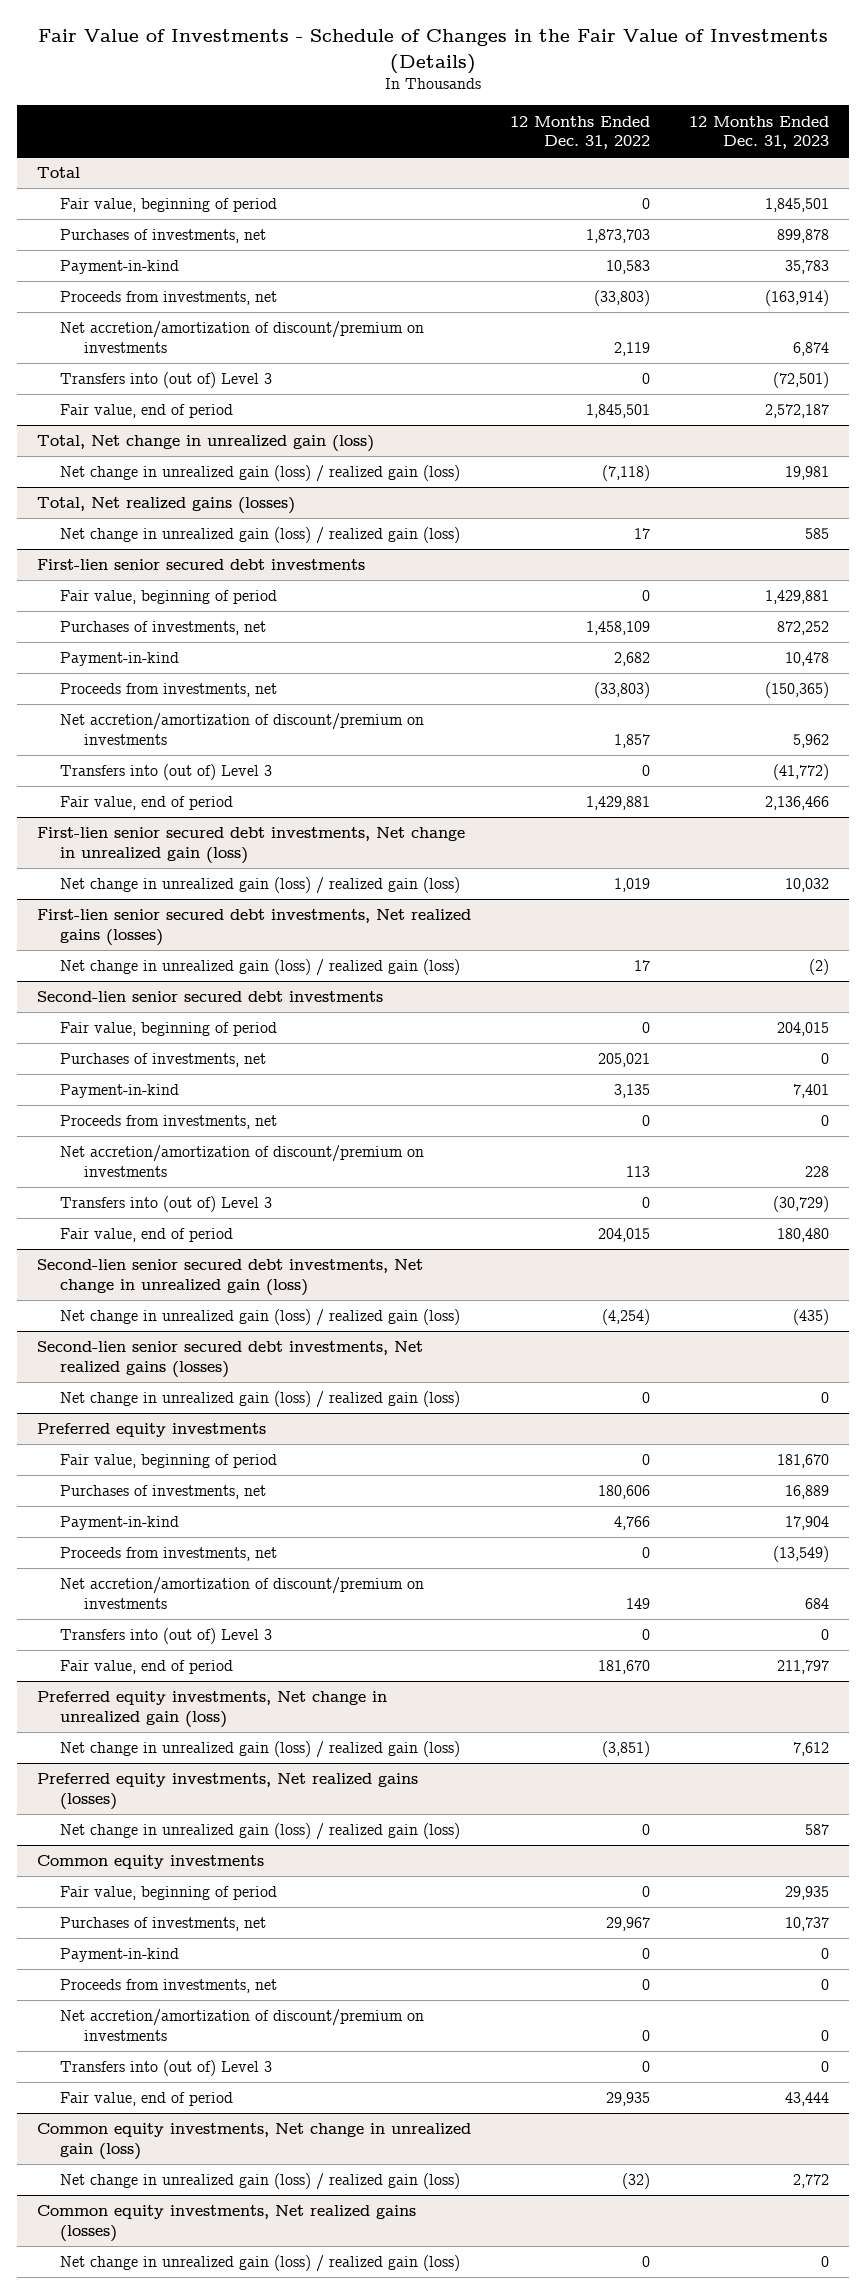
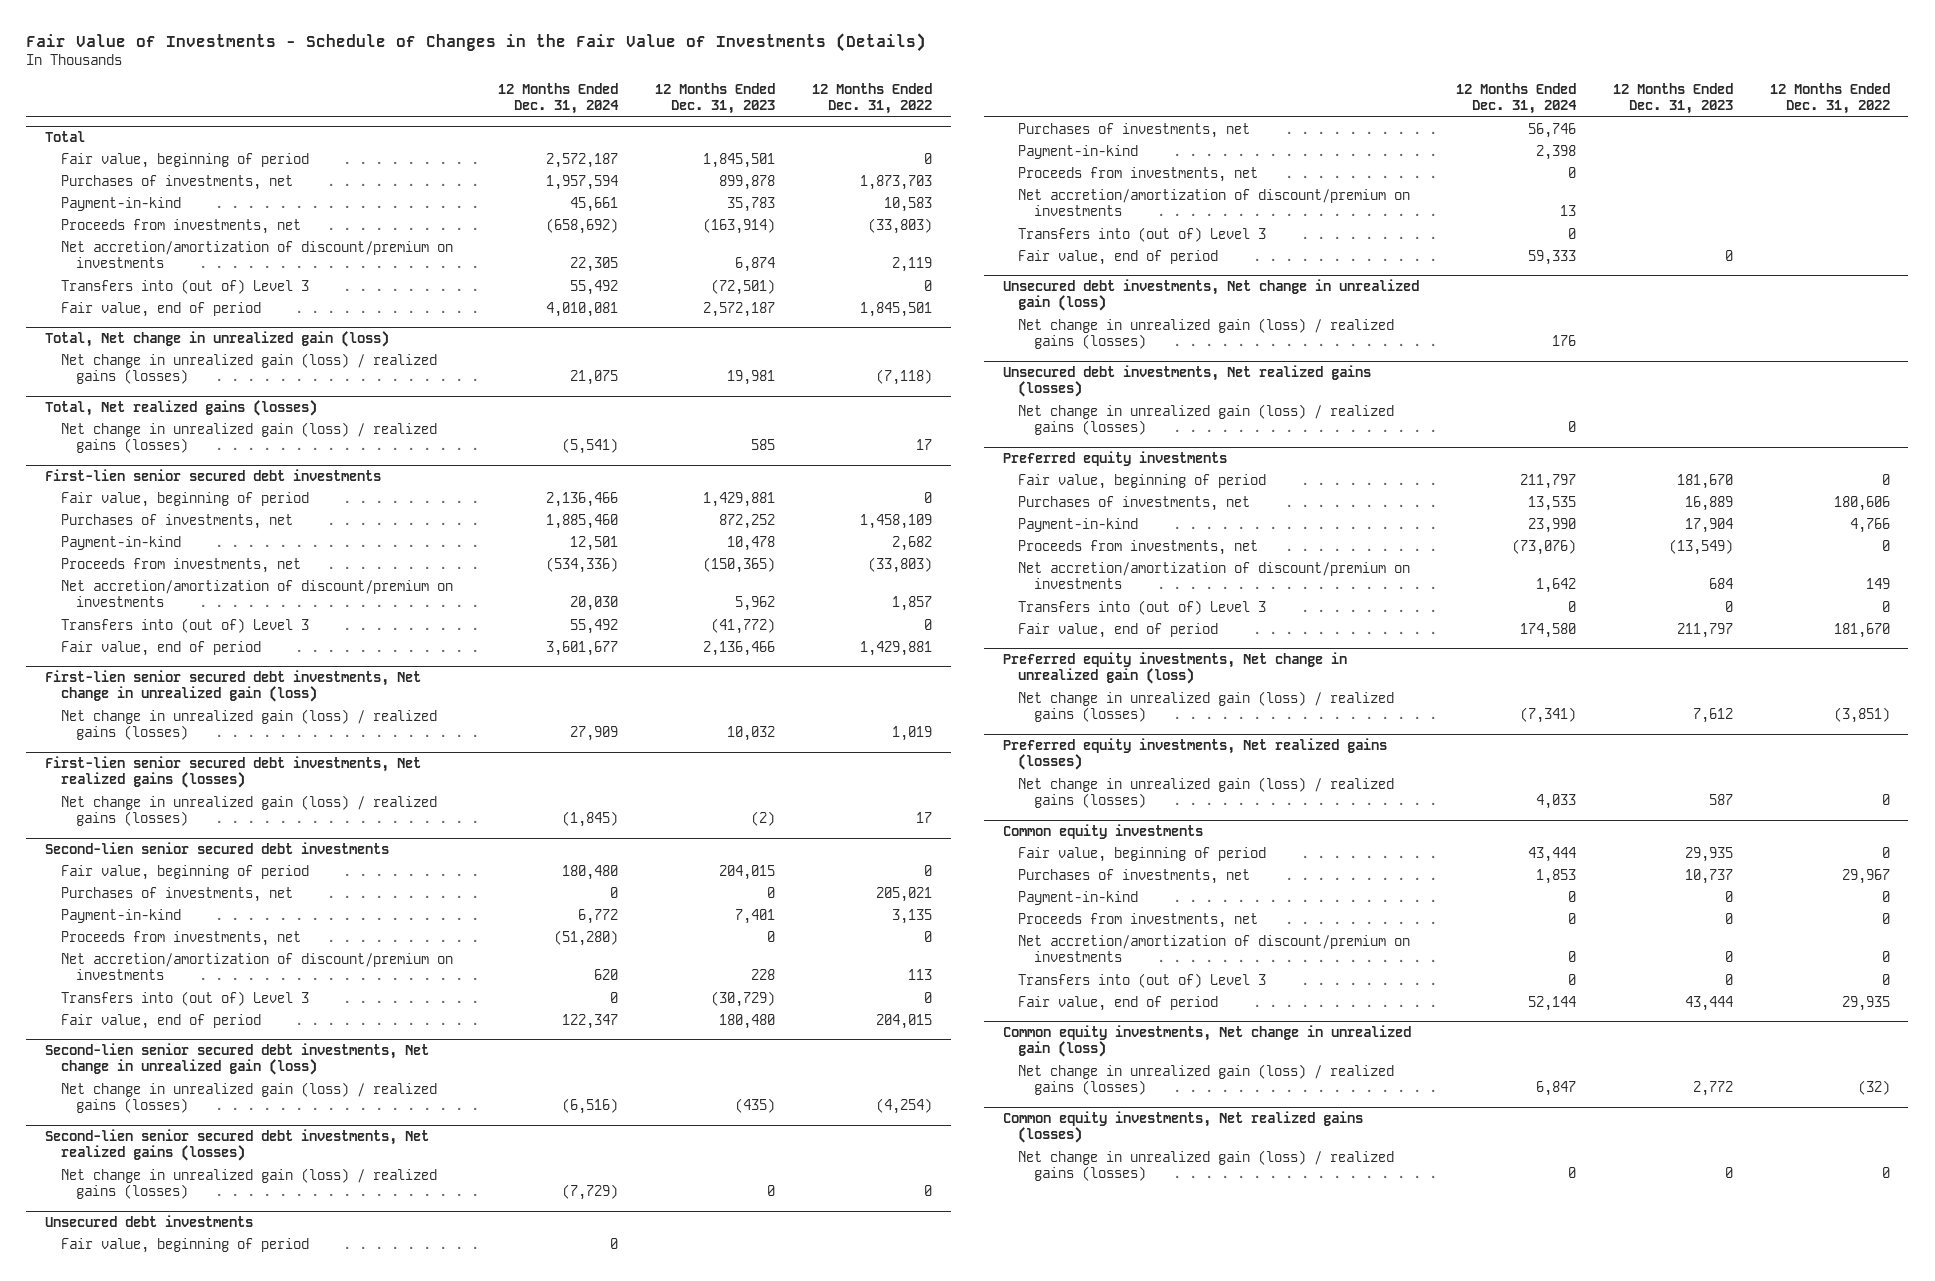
- | 12 Months Ended Dec. 31, 2022 | 12 Months Ended Dec. 31, 2023
+ | 12 Months Ended Dec. 31, 2024 | 12 Months Ended Dec. 31, 2023 | 12 Months Ended Dec. 31, 2022
@ Total, Net change in unrealized gain (loss)
- Net change in unrealized gain (loss) / realized gain (loss) | (7,118) | 19,981
+ Net change in unrealized gain (loss) / realized gains (losses) | 21,075 | 19,981 | (7,118)
@ Total, Net realized gains (losses)
- Net change in unrealized gain (loss) / realized gain (loss) | 17 | 585
+ Net change in unrealized gain (loss) / realized gains (losses) | (5,541) | 585 | 17
@ First-lien senior secured debt investments, Net change in unrealized gain (loss)
- Net change in unrealized gain (loss) / realized gain (loss) | 1,019 | 10,032
+ Net change in unrealized gain (loss) / realized gains (losses) | 27,909 | 10,032 | 1,019
@ First-lien senior secured debt investments, Net realized gains (losses)
- Net change in unrealized gain (loss) / realized gain (loss) | 17 | (2)
+ Net change in unrealized gain (loss) / realized gains (losses) | (1,845) | (2) | 17
@ Second-lien senior secured debt investments, Net change in unrealized gain (loss)
- Net change in unrealized gain (loss) / realized gain (loss) | (4,254) | (435)
+ Net change in unrealized gain (loss) / realized gains (losses) | (6,516) | (435) | (4,254)
@ Second-lien senior secured debt investments, Net realized gains (losses)
- Net change in unrealized gain (loss) / realized gain (loss) | 0 | 0
+ Net change in unrealized gain (loss) / realized gains (losses) | (7,729) | 0 | 0
+ Unsecured debt investments
+ Fair value, beginning of period | 0 | |
+ Purchases of investments, net | 56,746 | |
+ Payment-in-kind | 2,398 | |
+ Proceeds from investments, net | 0 | |
+ Net accretion/amortization of discount/premium on investments | 13 | |
+ Transfers into (out of) Level 3 | 0 | |
+ Fair value, end of period | 59,333 | 0 |
+ Unsecured debt investments, Net change in unrealized gain (loss)
+ Net change in unrealized gain (loss) / realized gains (losses) | 176 | |
+ Unsecured debt investments, Net realized gains (losses)
+ Net change in unrealized gain (loss) / realized gains (losses) | 0 | |
@ Preferred equity investments, Net change in unrealized gain (loss)
- Net change in unrealized gain (loss) / realized gain (loss) | (3,851) | 7,612
+ Net change in unrealized gain (loss) / realized gains (losses) | (7,341) | 7,612 | (3,851)
@ Preferred equity investments, Net realized gains (losses)
- Net change in unrealized gain (loss) / realized gain (loss) | 0 | 587
+ Net change in unrealized gain (loss) / realized gains (losses) | 4,033 | 587 | 0
@ Common equity investments, Net change in unrealized gain (loss)
- Net change in unrealized gain (loss) / realized gain (loss) | (32) | 2,772
+ Net change in unrealized gain (loss) / realized gains (losses) | 6,847 | 2,772 | (32)
@ Common equity investments, Net realized gains (losses)
- Net change in unrealized gain (loss) / realized gain (loss) | 0 | 0
+ Net change in unrealized gain (loss) / realized gains (losses) | 0 | 0 | 0

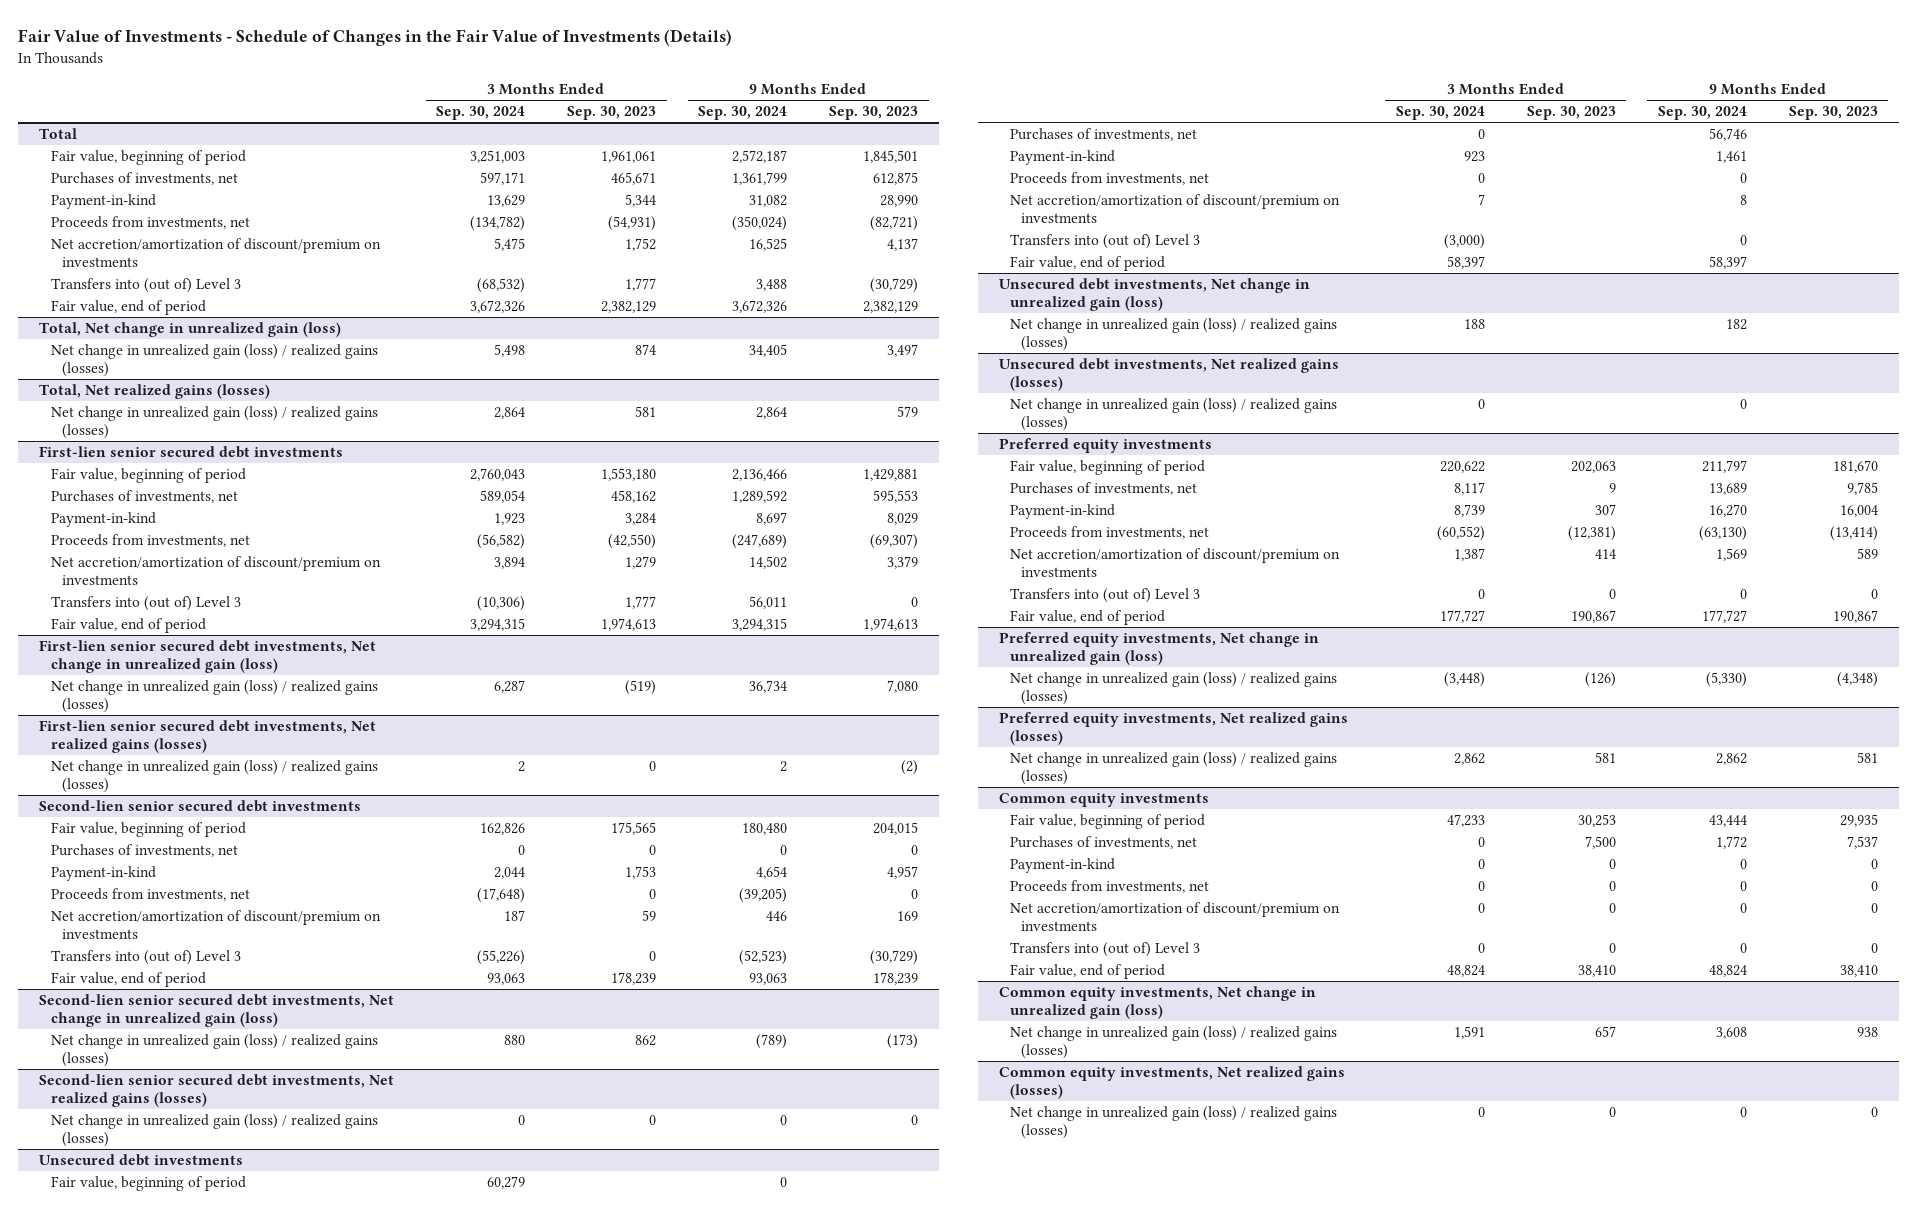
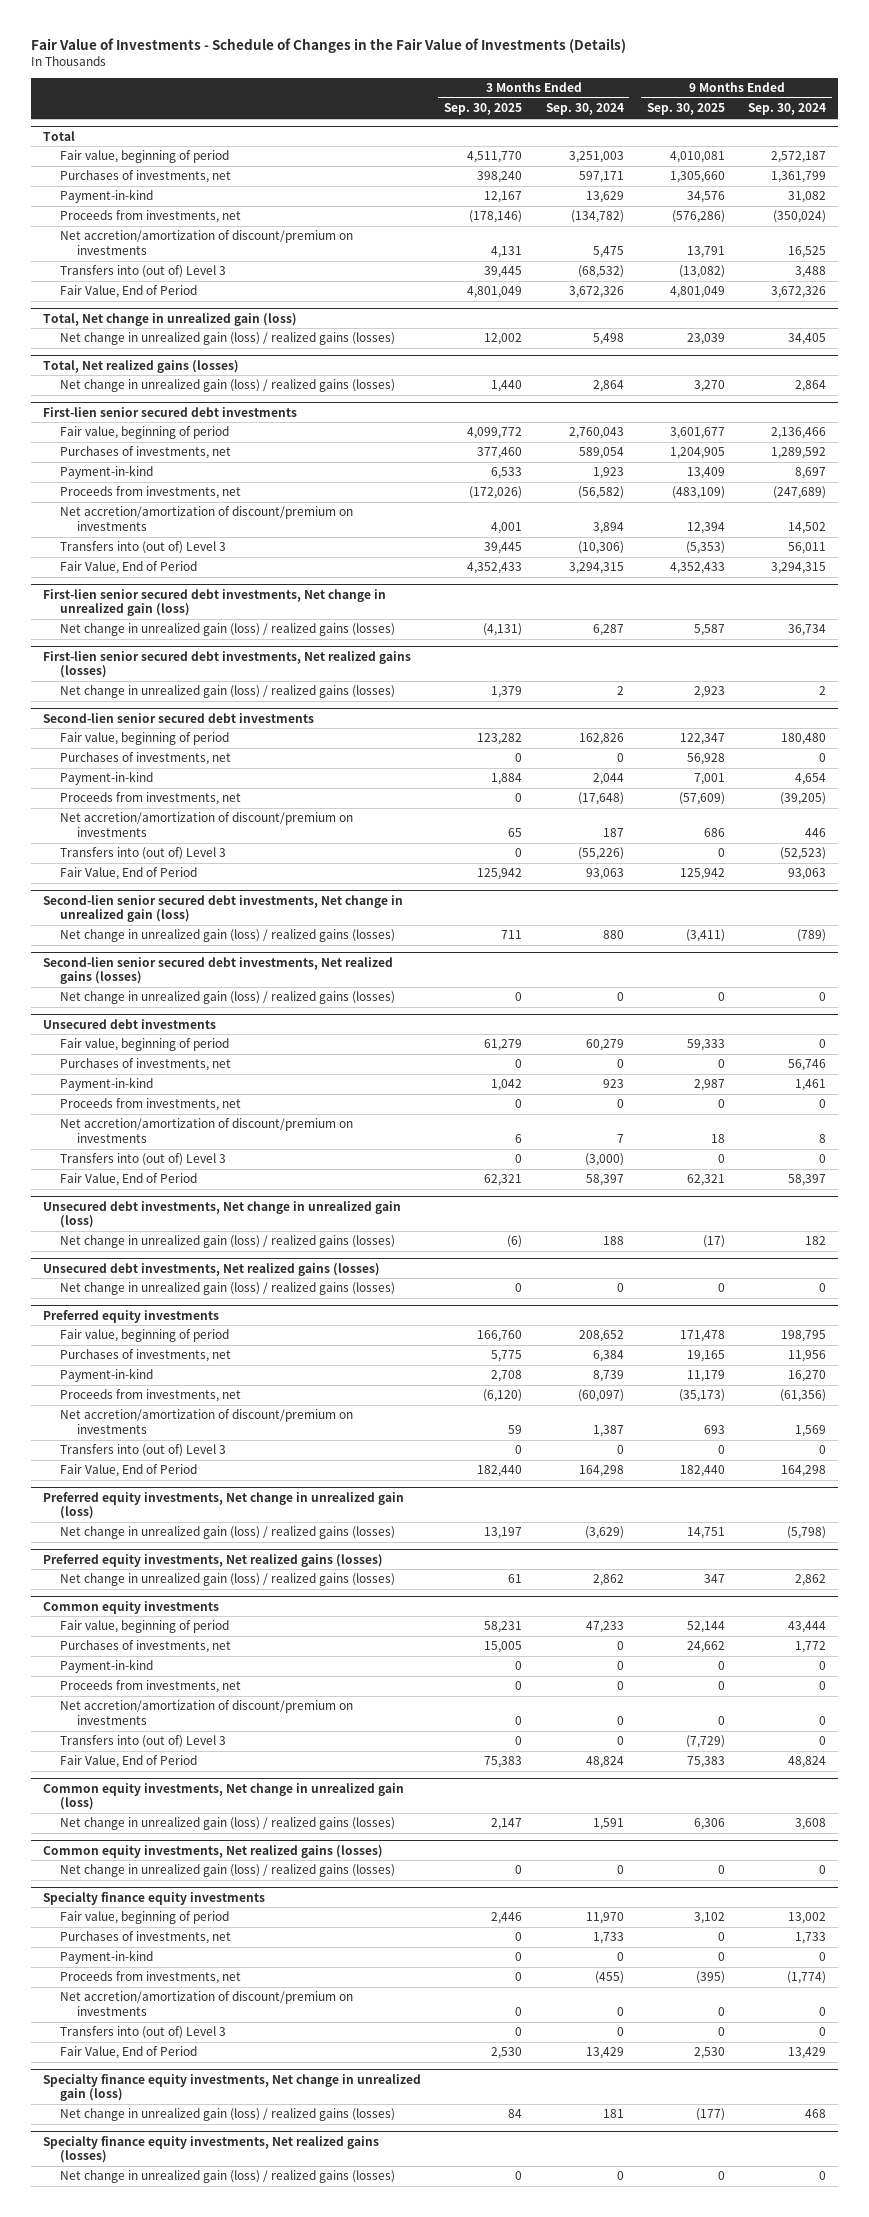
- | 3 Months Ended Sep. 30, 2024 | 3 Months Ended Sep. 30, 2023 | 9 Months Ended Sep. 30, 2024 | 9 Months Ended Sep. 30, 2023
+ | 3 Months Ended Sep. 30, 2025 | 3 Months Ended Sep. 30, 2024 | 9 Months Ended Sep. 30, 2025 | 9 Months Ended Sep. 30, 2024
@ Total
- Fair value, end of period | 3,672,326 | 2,382,129 | 3,672,326 | 2,382,129
+ Fair Value, End of Period | 4,801,049 | 3,672,326 | 4,801,049 | 3,672,326
@ First-lien senior secured debt investments
- Fair value, end of period | 3,294,315 | 1,974,613 | 3,294,315 | 1,974,613
+ Fair Value, End of Period | 4,352,433 | 3,294,315 | 4,352,433 | 3,294,315
@ Second-lien senior secured debt investments
- Fair value, end of period | 93,063 | 178,239 | 93,063 | 178,239
+ Fair Value, End of Period | 125,942 | 93,063 | 125,942 | 93,063
@ Unsecured debt investments
- Fair value, end of period | 58,397 | | 58,397 |
+ Fair Value, End of Period | 62,321 | 58,397 | 62,321 | 58,397
@ Preferred equity investments
- Fair value, beginning of period | 220,622 | 202,063 | 211,797 | 181,670
- Purchases of investments, net | 8,117 | 9 | 13,689 | 9,785
+ Fair value, beginning of period | 166,760 | 208,652 | 171,478 | 198,795
+ Purchases of investments, net | 5,775 | 6,384 | 19,165 | 11,956
- Proceeds from investments, net | (60,552) | (12,381) | (63,130) | (13,414)
+ Proceeds from investments, net | (6,120) | (60,097) | (35,173) | (61,356)
- Fair value, end of period | 177,727 | 190,867 | 177,727 | 190,867
+ Fair Value, End of Period | 182,440 | 164,298 | 182,440 | 164,298
@ Preferred equity investments, Net change in unrealized gain (loss)
- Net change in unrealized gain (loss) / realized gains (losses) | (3,448) | (126) | (5,330) | (4,348)
+ Net change in unrealized gain (loss) / realized gains (losses) | 13,197 | (3,629) | 14,751 | (5,798)
@ Common equity investments
- Fair value, end of period | 48,824 | 38,410 | 48,824 | 38,410
+ Fair Value, End of Period | 75,383 | 48,824 | 75,383 | 48,824
+ Specialty finance equity investments
+ Fair value, beginning of period | 2,446 | 11,970 | 3,102 | 13,002
+ Purchases of investments, net | 0 | 1,733 | 0 | 1,733
+ Payment-in-kind | 0 | 0 | 0 | 0
+ Proceeds from investments, net | 0 | (455) | (395) | (1,774)
+ Net accretion/amortization of discount/premium on investments | 0 | 0 | 0 | 0
+ Transfers into (out of) Level 3 | 0 | 0 | 0 | 0
+ Fair Value, End of Period | 2,530 | 13,429 | 2,530 | 13,429
+ Specialty finance equity investments, Net change in unrealized gain (loss)
+ Net change in unrealized gain (loss) / realized gains (losses) | 84 | 181 | (177) | 468
+ Specialty finance equity investments, Net realized gains (losses)
+ Net change in unrealized gain (loss) / realized gains (losses) | 0 | 0 | 0 | 0

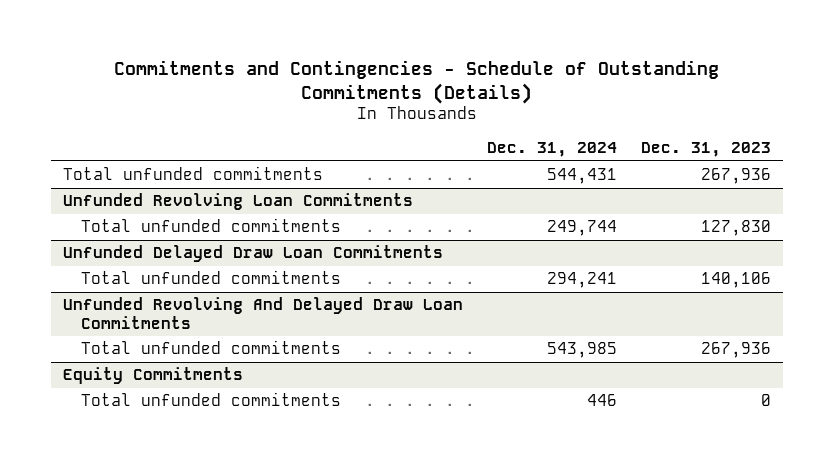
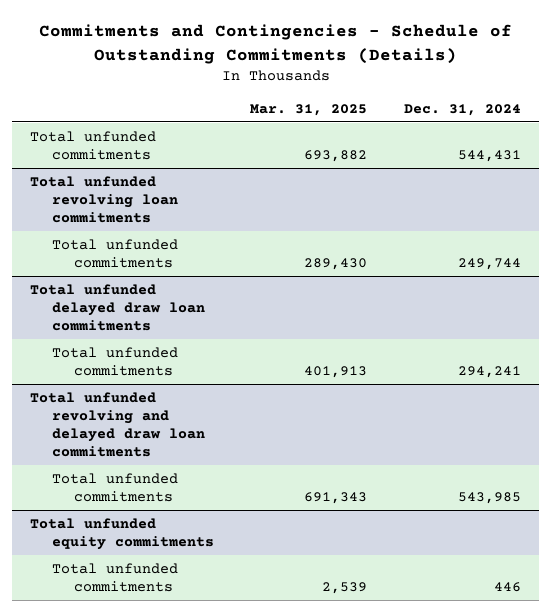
- | Dec. 31, 2024 | Dec. 31, 2023
+ | Mar. 31, 2025 | Dec. 31, 2024
- Unfunded Revolving Loan Commitments
+ Total unfunded revolving loan commitments
- Unfunded Delayed Draw Loan Commitments
+ Total unfunded delayed draw loan commitments
- Unfunded Revolving And Delayed Draw Loan Commitments
+ Total unfunded revolving and delayed draw loan commitments
- Equity Commitments
+ Total unfunded equity commitments

